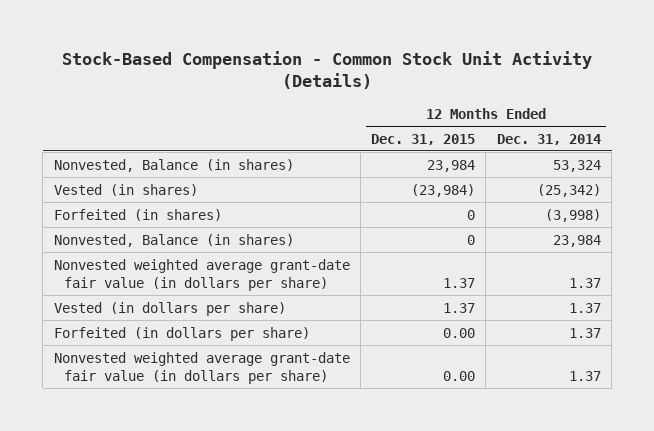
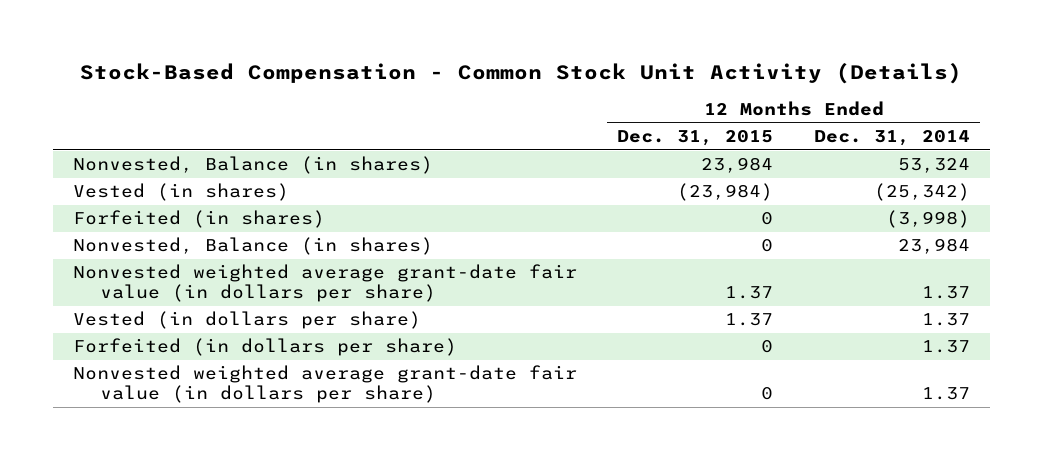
- Forfeited (in dollars per share) | 0.00 | 1.37
- Nonvested weighted average grant-date fair value (in dollars per share) | 0.00 | 1.37
+ Forfeited (in dollars per share) | 0 | 1.37
+ Nonvested weighted average grant-date fair value (in dollars per share) | 0 | 1.37

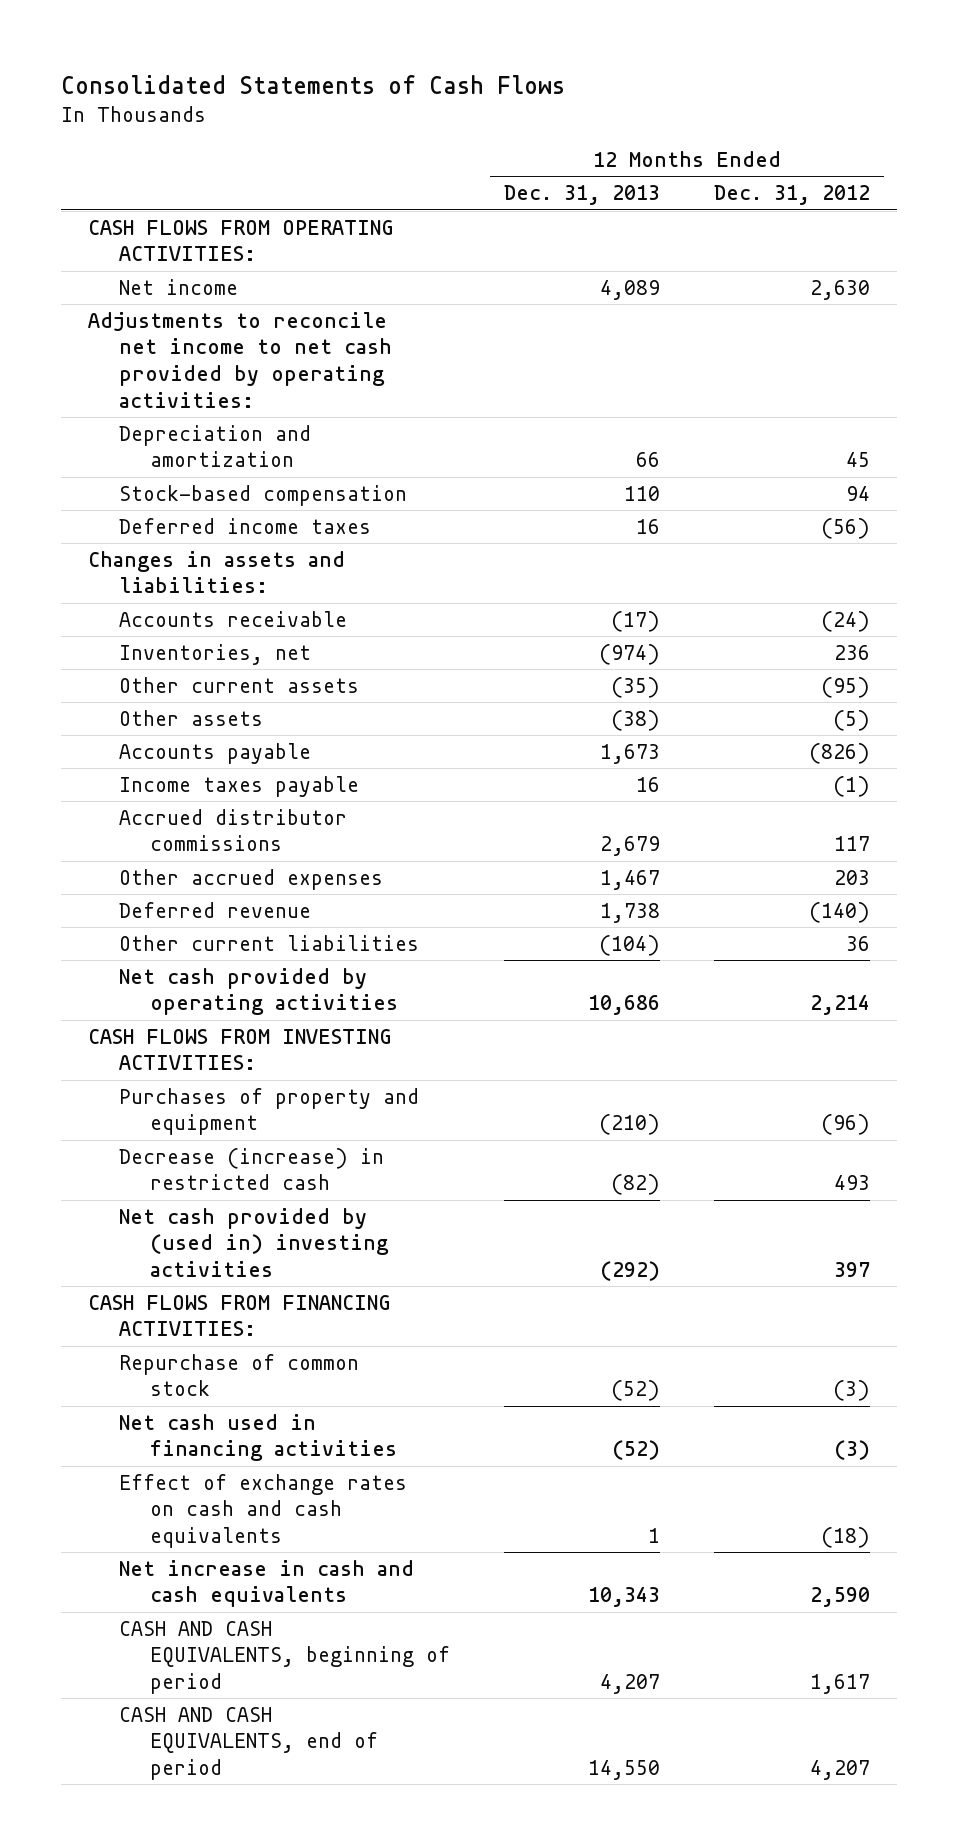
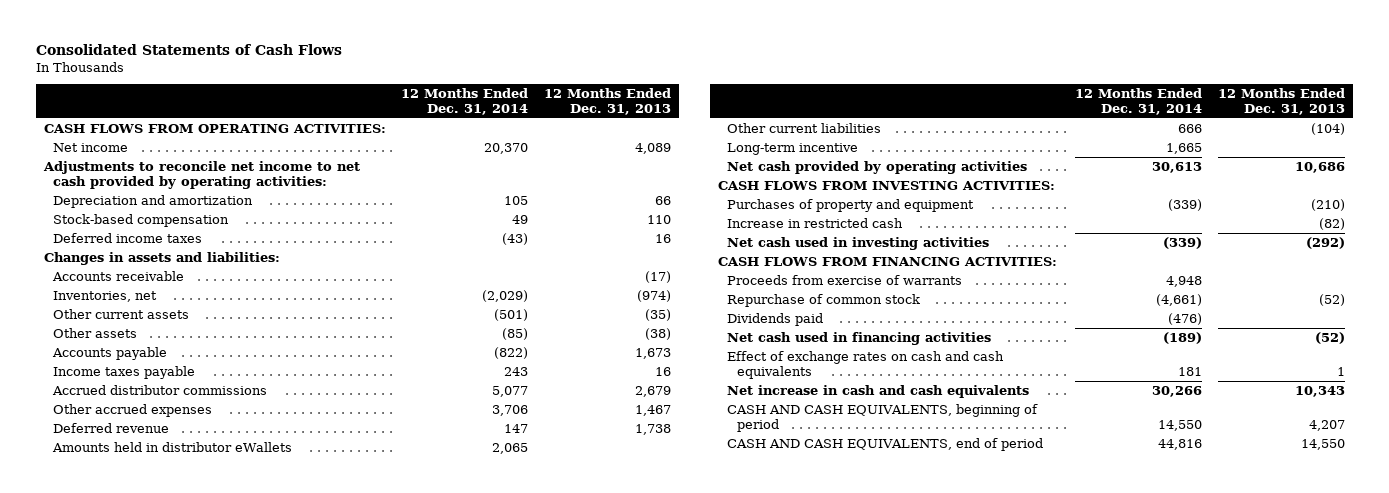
- | 12 Months Ended Dec. 31, 2013 | 12 Months Ended Dec. 31, 2012
+ | 12 Months Ended Dec. 31, 2014 | 12 Months Ended Dec. 31, 2013
+ Amounts held in distributor eWallets | 2,065 |
+ Long-term incentive | 1,665 |
- Decrease (increase) in restricted cash | (82) | 493
- Net cash provided by (used in) investing activities | (292) | 397
+ Increase in restricted cash | | (82)
+ Net cash used in investing activities | (339) | (292)
+ Proceeds from exercise of warrants | 4,948 |
+ Dividends paid | (476) |

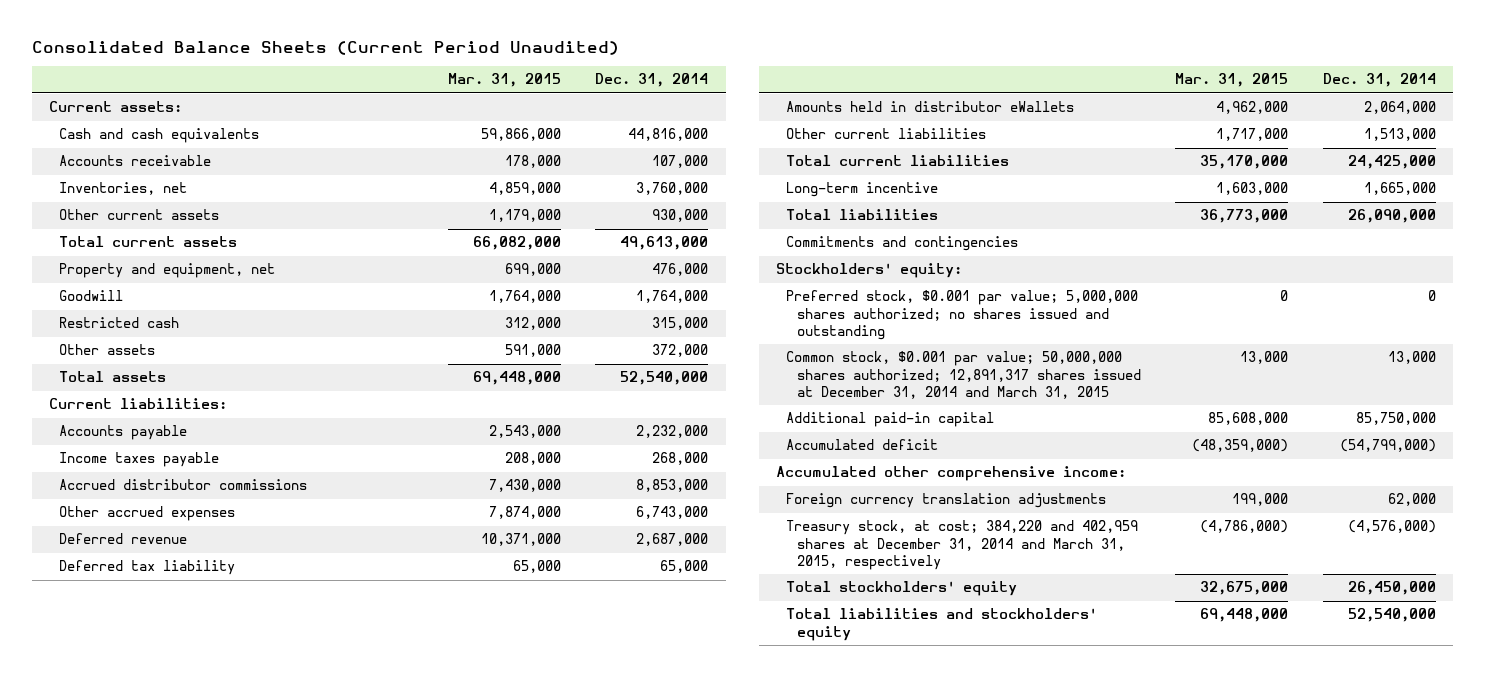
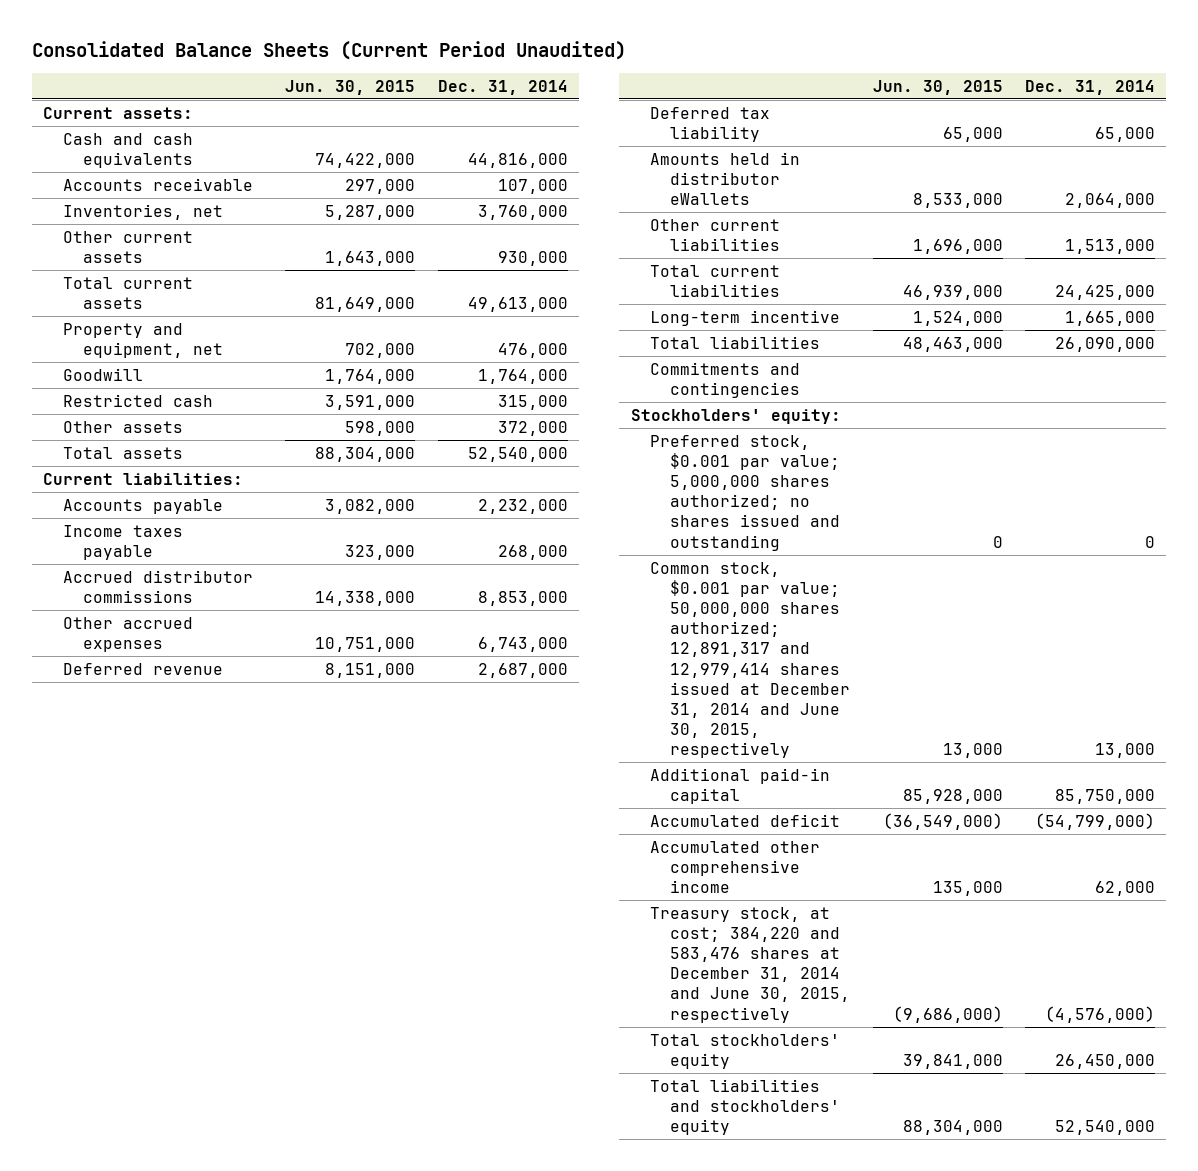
- | Mar. 31, 2015 | Dec. 31, 2014
+ | Jun. 30, 2015 | Dec. 31, 2014
- Common stock, $0.001 par value; 50,000,000 shares authorized; 12,891,317 shares issued at December 31, 2014 and March 31, 2015 | 13,000 | 13,000
+ Common stock, $0.001 par value; 50,000,000 shares authorized; 12,891,317 and 12,979,414 shares issued at December 31, 2014 and June 30, 2015, respectively | 13,000 | 13,000
- Accumulated other comprehensive income:
- Foreign currency translation adjustments | 199,000 | 62,000
- Treasury stock, at cost; 384,220 and 402,959 shares at December 31, 2014 and March 31, 2015, respectively | (4,786,000) | (4,576,000)
+ Accumulated other comprehensive income | 135,000 | 62,000
+ Treasury stock, at cost; 384,220 and 583,476 shares at December 31, 2014 and June 30, 2015, respectively | (9,686,000) | (4,576,000)

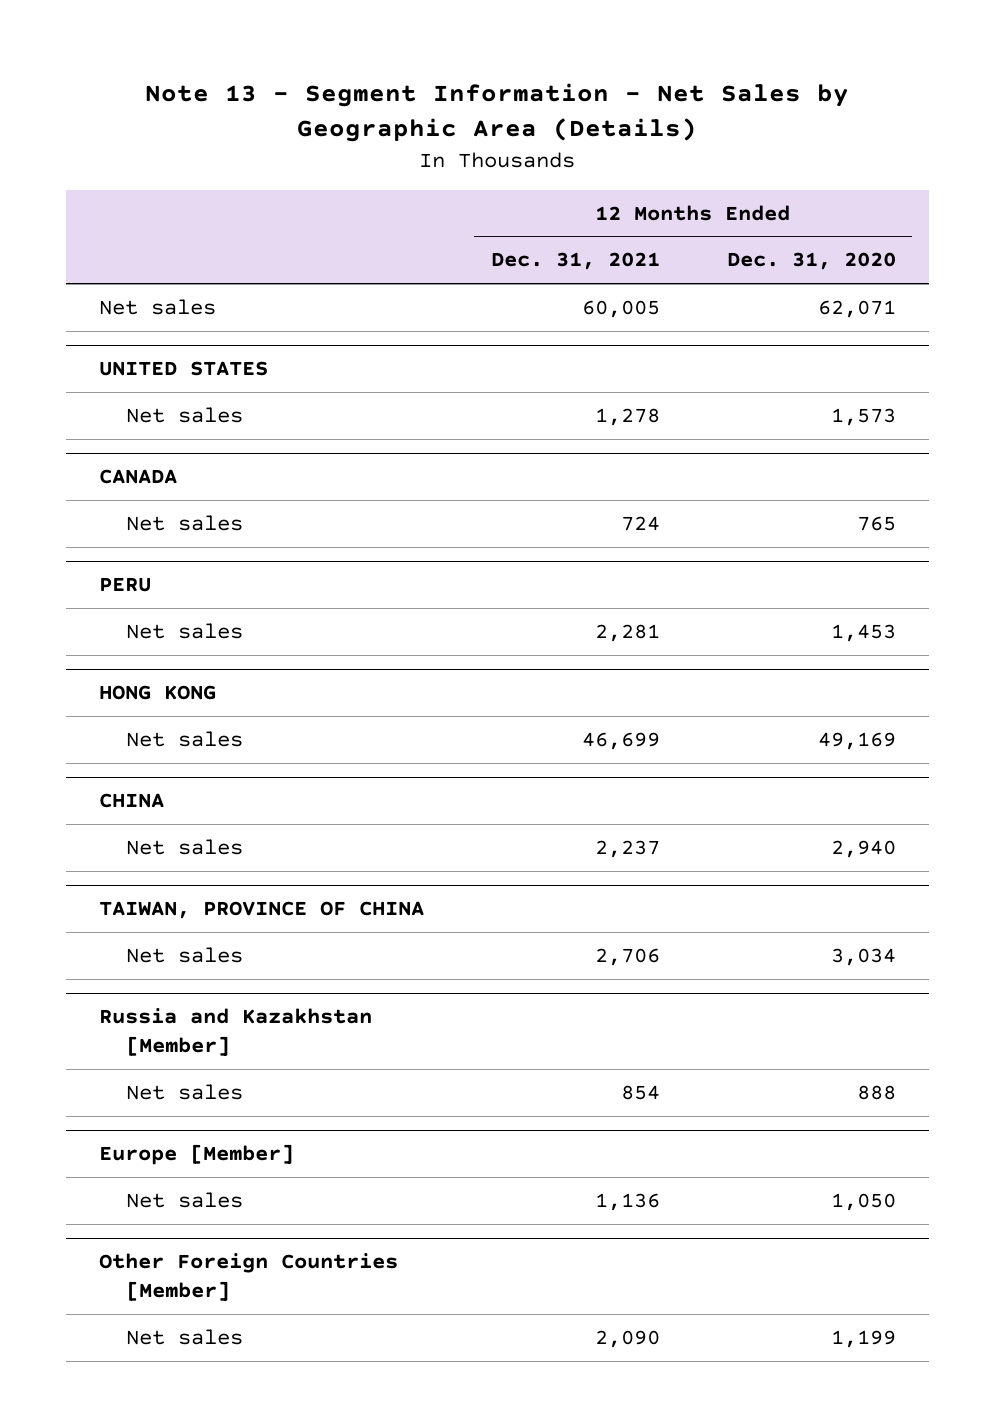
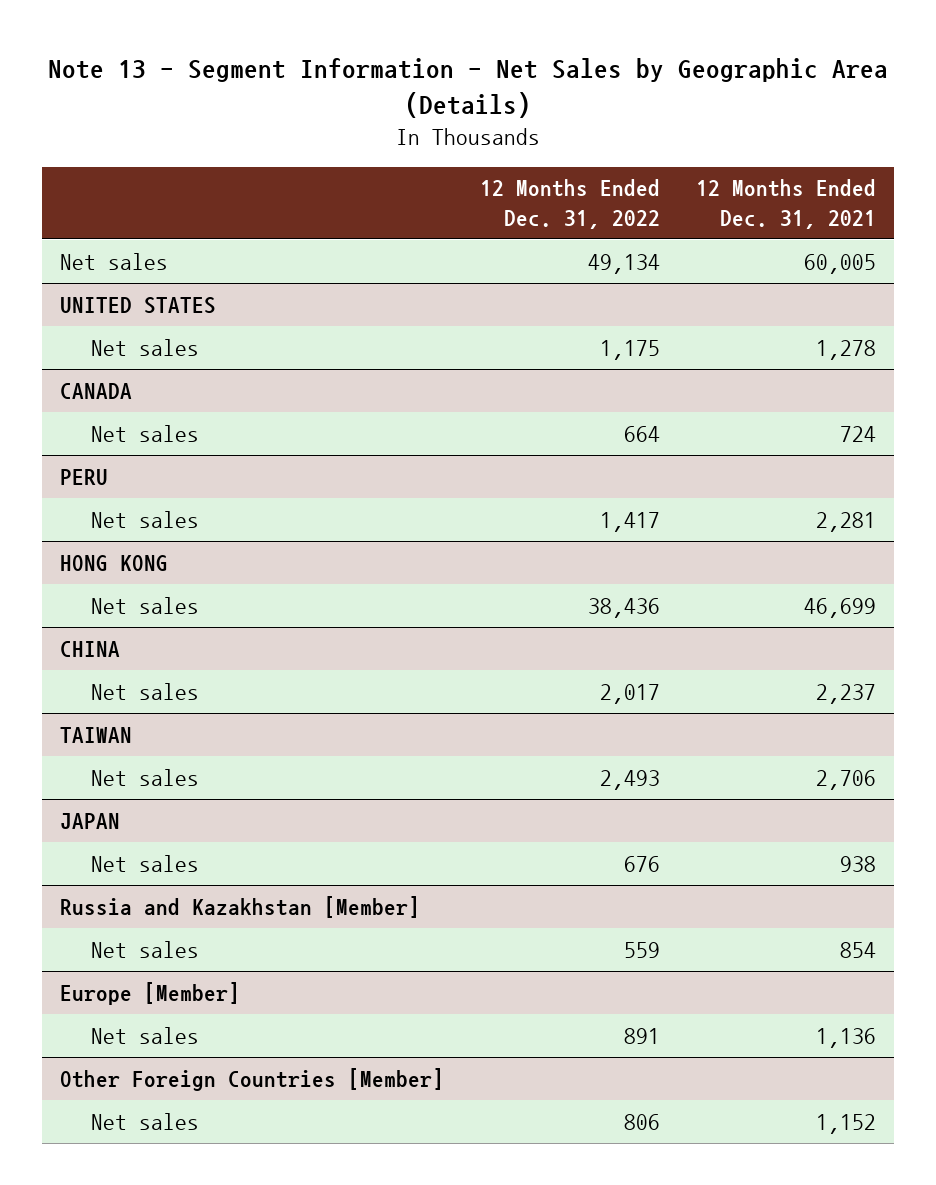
- | 12 Months Ended Dec. 31, 2021 | 12 Months Ended Dec. 31, 2020
+ | 12 Months Ended Dec. 31, 2022 | 12 Months Ended Dec. 31, 2021
- TAIWAN, PROVINCE OF CHINA
+ TAIWAN
+ JAPAN
+ Net sales | 676 | 938
@ Other Foreign Countries [Member]
- Net sales | 2,090 | 1,199
+ Net sales | 806 | 1,152

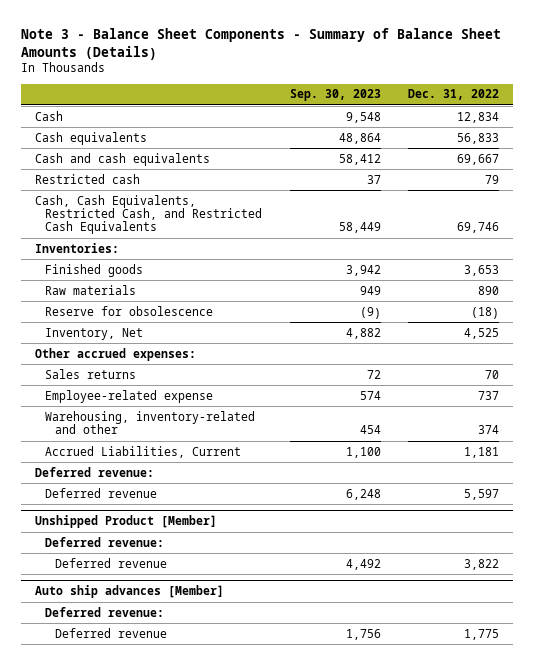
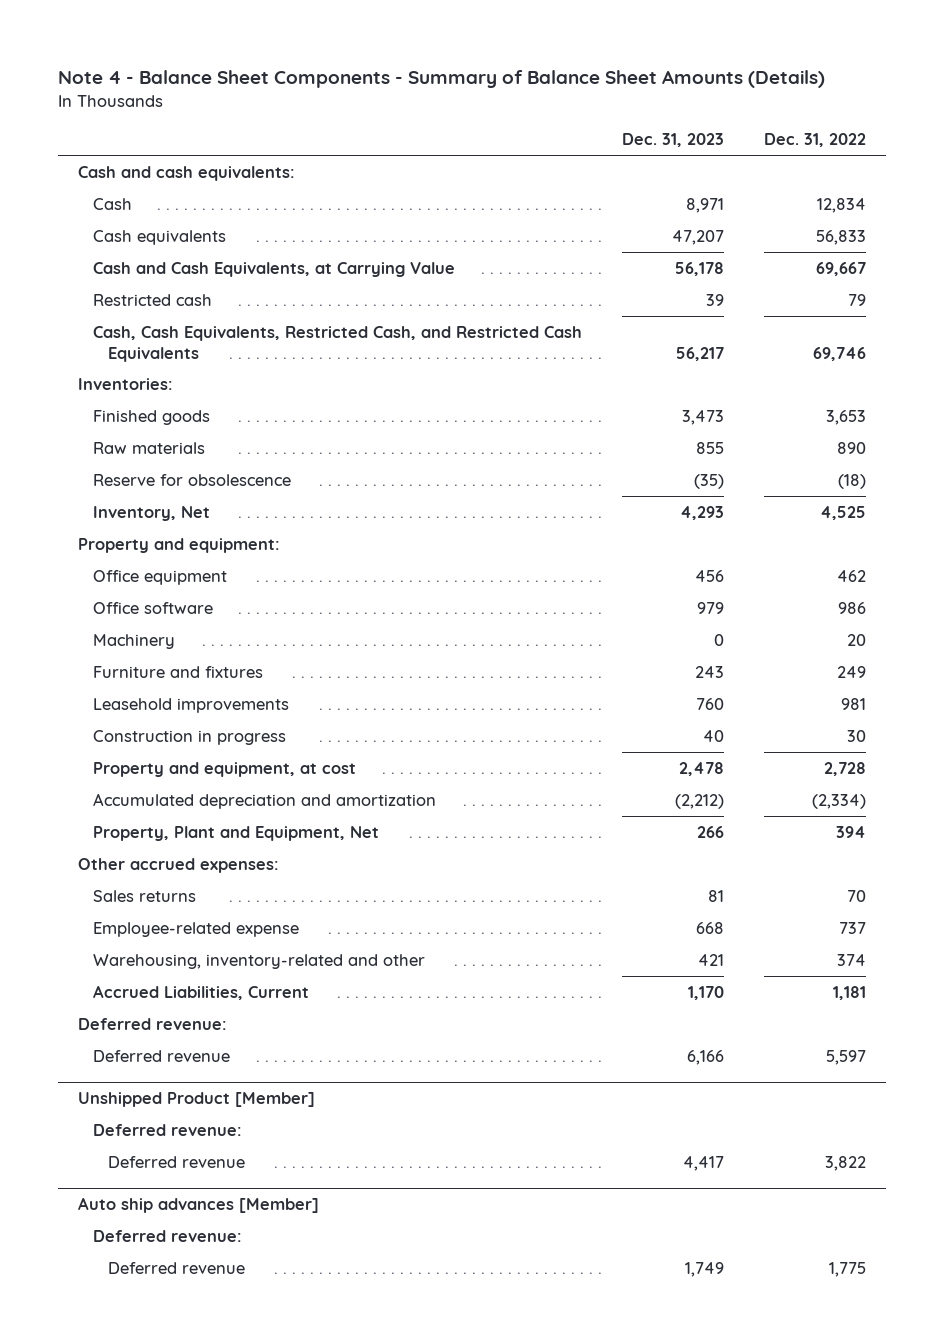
- Note 3 - Balance Sheet Components - Summary of Balance Sheet Amounts (Details)
+ Note 4 - Balance Sheet Components - Summary of Balance Sheet Amounts (Details)
- | Sep. 30, 2023 | Dec. 31, 2022
+ | Dec. 31, 2023 | Dec. 31, 2022
+ Cash and cash equivalents:
- Cash and cash equivalents | 58,412 | 69,667
+ Cash and Cash Equivalents, at Carrying Value | 56,178 | 69,667
+ Property and equipment:
+ Office equipment | 456 | 462
+ Office software | 979 | 986
+ Machinery | 0 | 20
+ Furniture and fixtures | 243 | 249
+ Leasehold improvements | 760 | 981
+ Construction in progress | 40 | 30
+ Property and equipment, at cost | 2,478 | 2,728
+ Accumulated depreciation and amortization | (2,212) | (2,334)
+ Property, Plant and Equipment, Net | 266 | 394

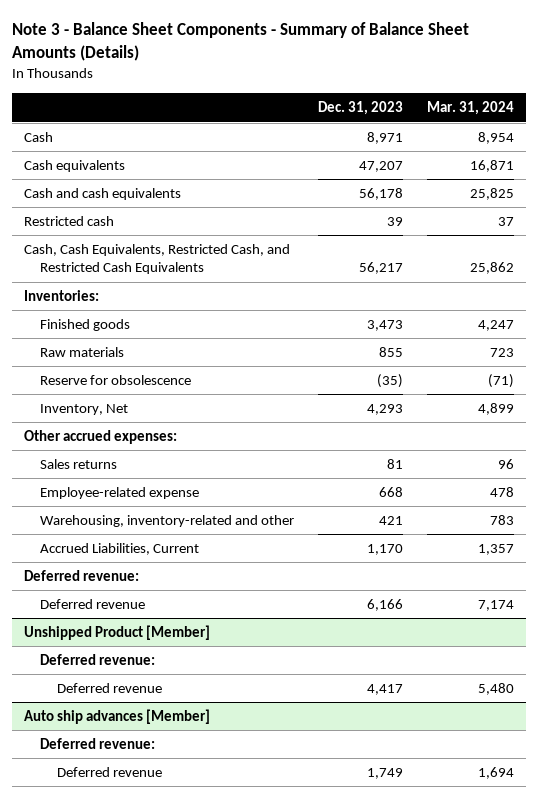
- Note 4 - Balance Sheet Components - Summary of Balance Sheet Amounts (Details)
+ Note 3 - Balance Sheet Components - Summary of Balance Sheet Amounts (Details)
- | Dec. 31, 2023 | Dec. 31, 2022
+ | Dec. 31, 2023 | Mar. 31, 2024
- Cash and cash equivalents:
- Cash and Cash Equivalents, at Carrying Value | 56,178 | 69,667
+ Cash and cash equivalents | 56,178 | 25,825
- Property and equipment:
- Office equipment | 456 | 462
- Office software | 979 | 986
- Machinery | 0 | 20
- Furniture and fixtures | 243 | 249
- Leasehold improvements | 760 | 981
- Construction in progress | 40 | 30
- Property and equipment, at cost | 2,478 | 2,728
- Accumulated depreciation and amortization | (2,212) | (2,334)
- Property, Plant and Equipment, Net | 266 | 394

